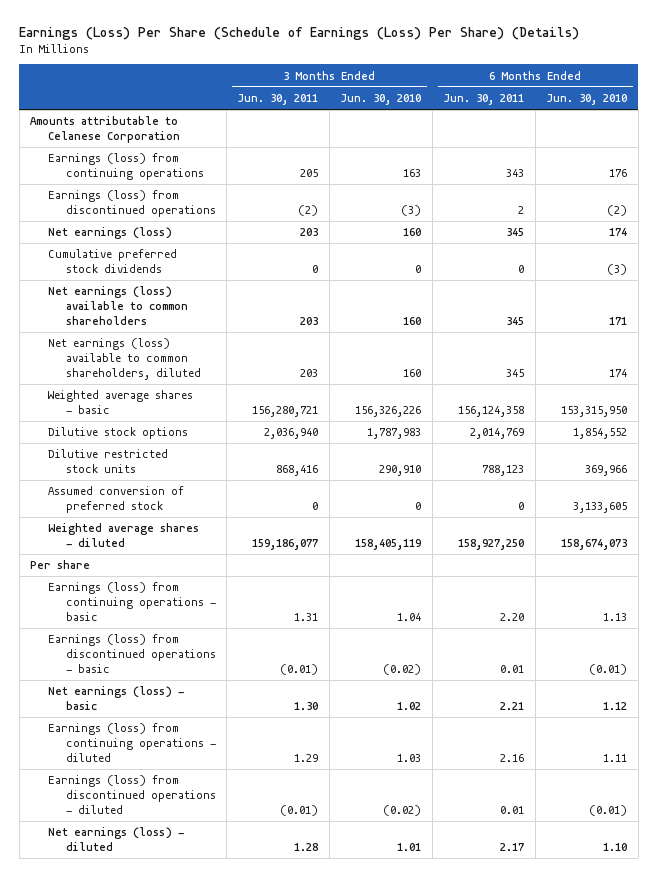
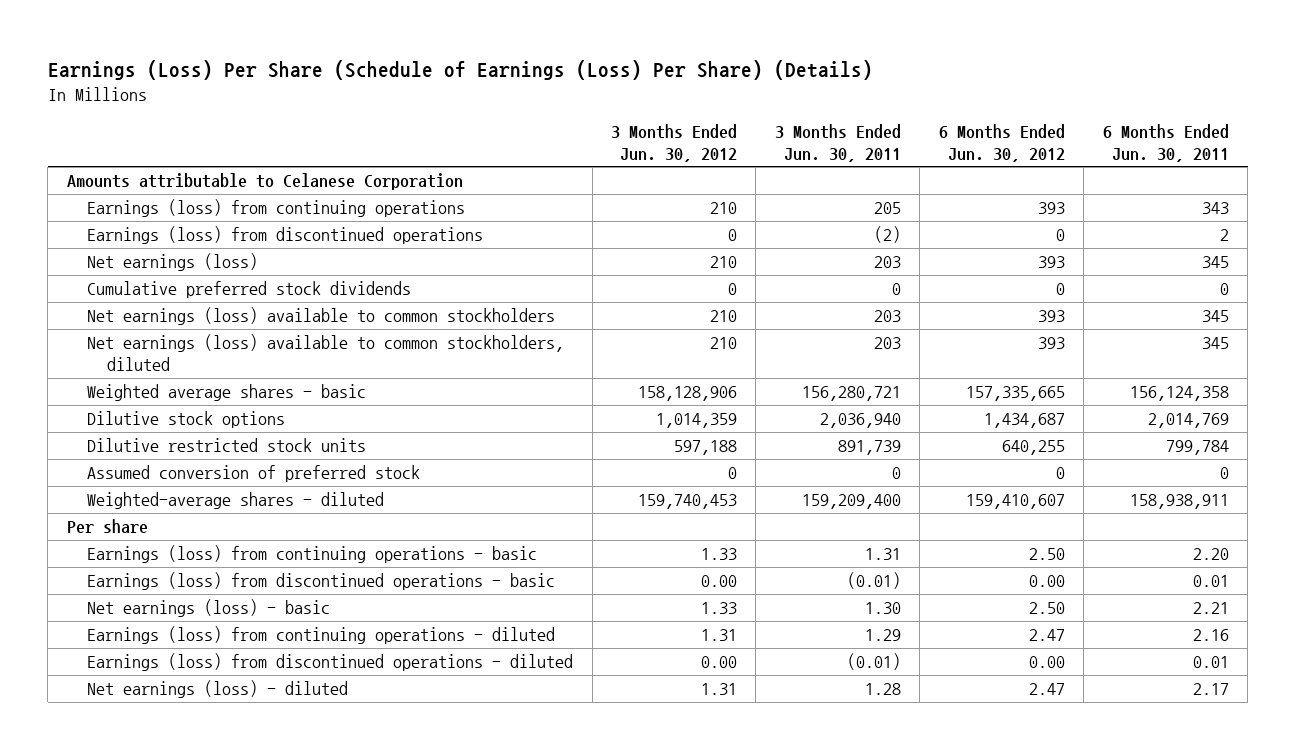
- | 3 Months Ended Jun. 30, 2011 | 3 Months Ended Jun. 30, 2010 | 6 Months Ended Jun. 30, 2011 | 6 Months Ended Jun. 30, 2010
+ | 3 Months Ended Jun. 30, 2012 | 3 Months Ended Jun. 30, 2011 | 6 Months Ended Jun. 30, 2012 | 6 Months Ended Jun. 30, 2011
- Net earnings (loss) available to common shareholders | 203 | 160 | 345 | 171
- Net earnings (loss) available to common shareholders, diluted | 203 | 160 | 345 | 174
+ Net earnings (loss) available to common stockholders | 210 | 203 | 393 | 345
+ Net earnings (loss) available to common stockholders, diluted | 210 | 203 | 393 | 345
- Dilutive restricted stock units | 868,416 | 290,910 | 788,123 | 369,966
+ Dilutive restricted stock units | 597,188 | 891,739 | 640,255 | 799,784
- Weighted average shares - diluted | 159,186,077 | 158,405,119 | 158,927,250 | 158,674,073
+ Weighted-average shares - diluted | 159,740,453 | 159,209,400 | 159,410,607 | 158,938,911

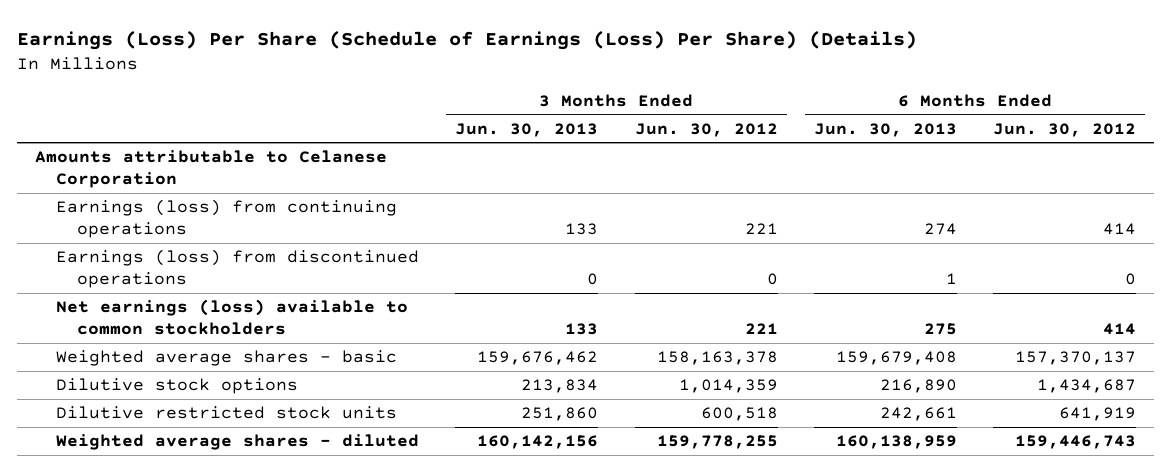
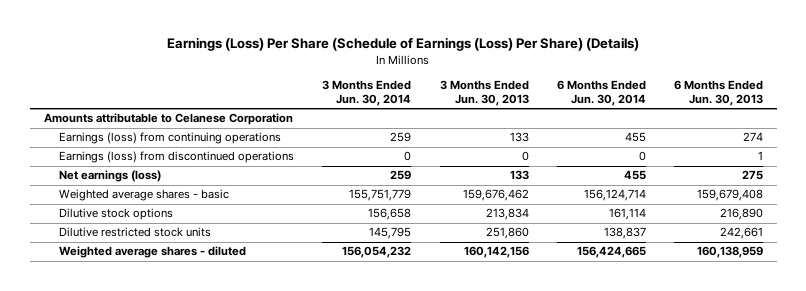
- | 3 Months Ended Jun. 30, 2013 | 3 Months Ended Jun. 30, 2012 | 6 Months Ended Jun. 30, 2013 | 6 Months Ended Jun. 30, 2012
+ | 3 Months Ended Jun. 30, 2014 | 3 Months Ended Jun. 30, 2013 | 6 Months Ended Jun. 30, 2014 | 6 Months Ended Jun. 30, 2013
- Net earnings (loss) available to common stockholders | 133 | 221 | 275 | 414
+ Net earnings (loss) | 259 | 133 | 455 | 275

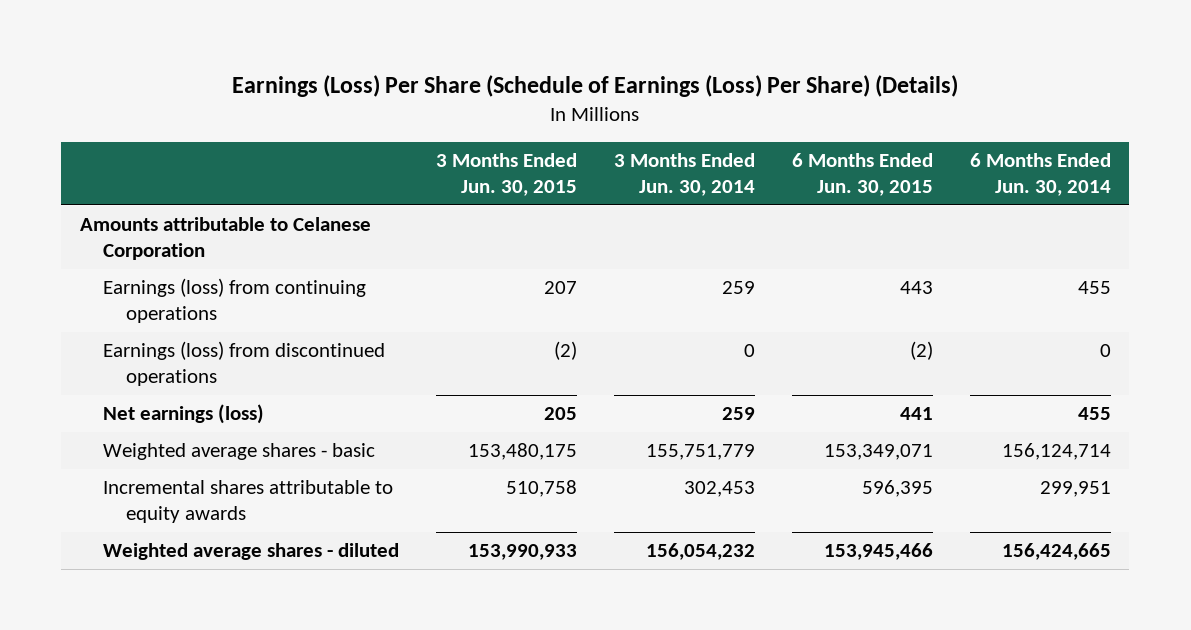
- | 3 Months Ended Jun. 30, 2014 | 3 Months Ended Jun. 30, 2013 | 6 Months Ended Jun. 30, 2014 | 6 Months Ended Jun. 30, 2013
+ | 3 Months Ended Jun. 30, 2015 | 3 Months Ended Jun. 30, 2014 | 6 Months Ended Jun. 30, 2015 | 6 Months Ended Jun. 30, 2014
- Dilutive stock options | 156,658 | 213,834 | 161,114 | 216,890
- Dilutive restricted stock units | 145,795 | 251,860 | 138,837 | 242,661
+ Incremental shares attributable to equity awards | 510,758 | 302,453 | 596,395 | 299,951

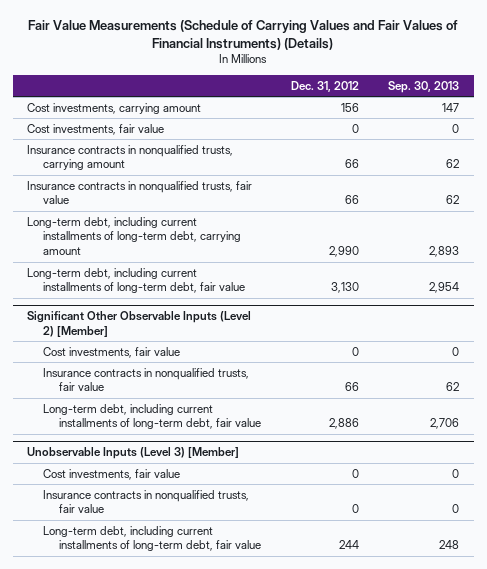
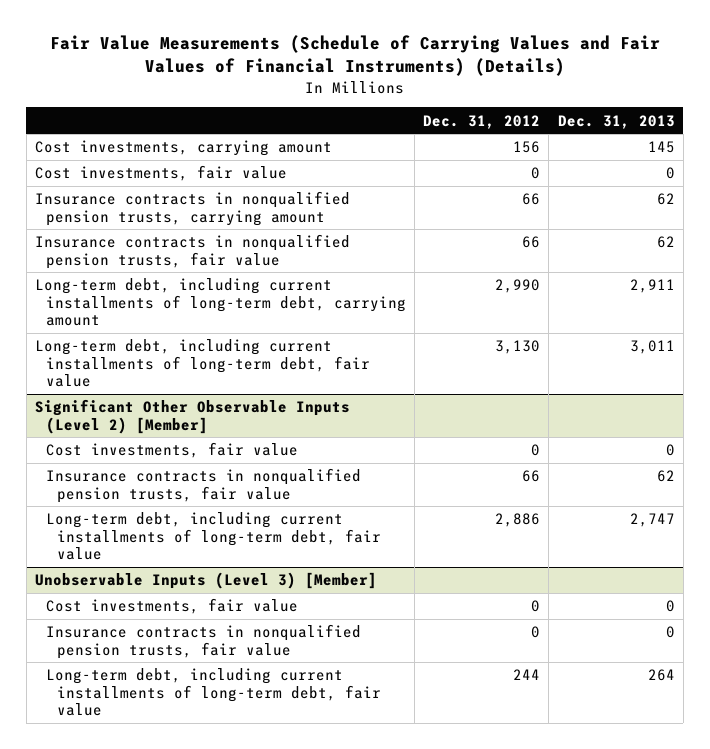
- | Dec. 31, 2012 | Sep. 30, 2013
+ | Dec. 31, 2012 | Dec. 31, 2013
- Insurance contracts in nonqualified trusts, carrying amount | 66 | 62
- Insurance contracts in nonqualified trusts, fair value | 66 | 62
+ Insurance contracts in nonqualified pension trusts, carrying amount | 66 | 62
+ Insurance contracts in nonqualified pension trusts, fair value | 66 | 62
@ Significant Other Observable Inputs (Level 2) [Member]
- Insurance contracts in nonqualified trusts, fair value | 66 | 62
+ Insurance contracts in nonqualified pension trusts, fair value | 66 | 62
@ Unobservable Inputs (Level 3) [Member]
- Insurance contracts in nonqualified trusts, fair value | 0 | 0
+ Insurance contracts in nonqualified pension trusts, fair value | 0 | 0

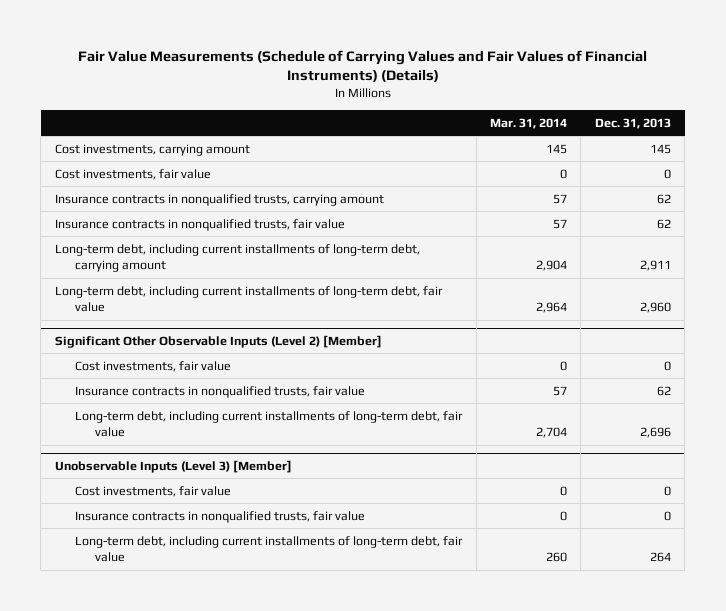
- | Dec. 31, 2012 | Dec. 31, 2013
+ | Mar. 31, 2014 | Dec. 31, 2013
- Insurance contracts in nonqualified pension trusts, carrying amount | 66 | 62
- Insurance contracts in nonqualified pension trusts, fair value | 66 | 62
+ Insurance contracts in nonqualified trusts, carrying amount | 57 | 62
+ Insurance contracts in nonqualified trusts, fair value | 57 | 62
- Long-term debt, including current installments of long-term debt, fair value | 3,130 | 3,011
+ Long-term debt, including current installments of long-term debt, fair value | 2,964 | 2,960
@ Significant Other Observable Inputs (Level 2) [Member]
- Insurance contracts in nonqualified pension trusts, fair value | 66 | 62
- Long-term debt, including current installments of long-term debt, fair value | 2,886 | 2,747
+ Insurance contracts in nonqualified trusts, fair value | 57 | 62
+ Long-term debt, including current installments of long-term debt, fair value | 2,704 | 2,696
@ Unobservable Inputs (Level 3) [Member]
- Insurance contracts in nonqualified pension trusts, fair value | 0 | 0
+ Insurance contracts in nonqualified trusts, fair value | 0 | 0

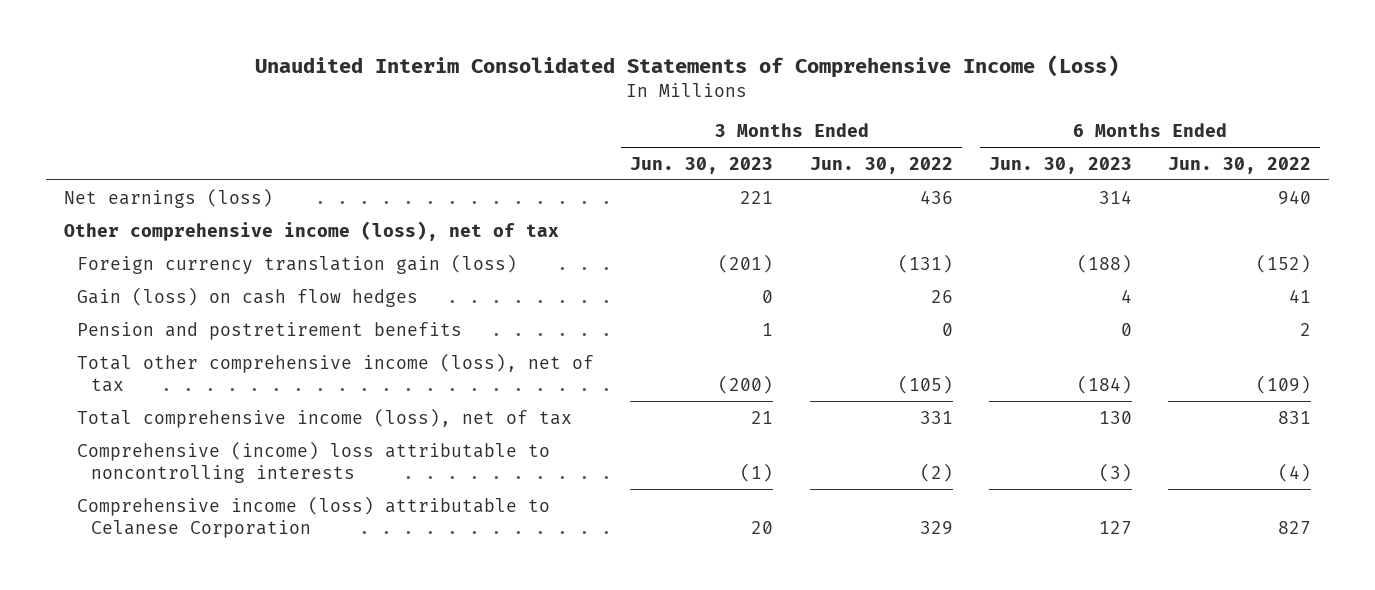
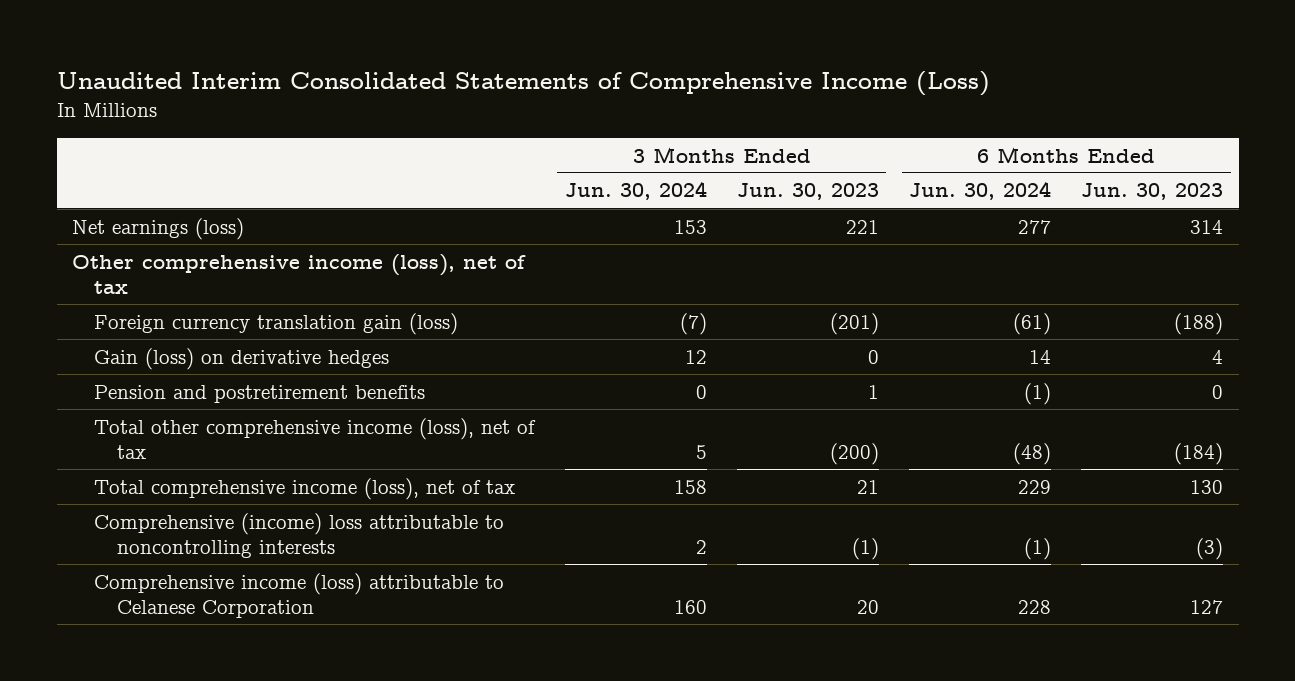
- | 3 Months Ended Jun. 30, 2023 | 3 Months Ended Jun. 30, 2022 | 6 Months Ended Jun. 30, 2023 | 6 Months Ended Jun. 30, 2022
+ | 3 Months Ended Jun. 30, 2024 | 3 Months Ended Jun. 30, 2023 | 6 Months Ended Jun. 30, 2024 | 6 Months Ended Jun. 30, 2023
- Gain (loss) on cash flow hedges | 0 | 26 | 4 | 41
+ Gain (loss) on derivative hedges | 12 | 0 | 14 | 4

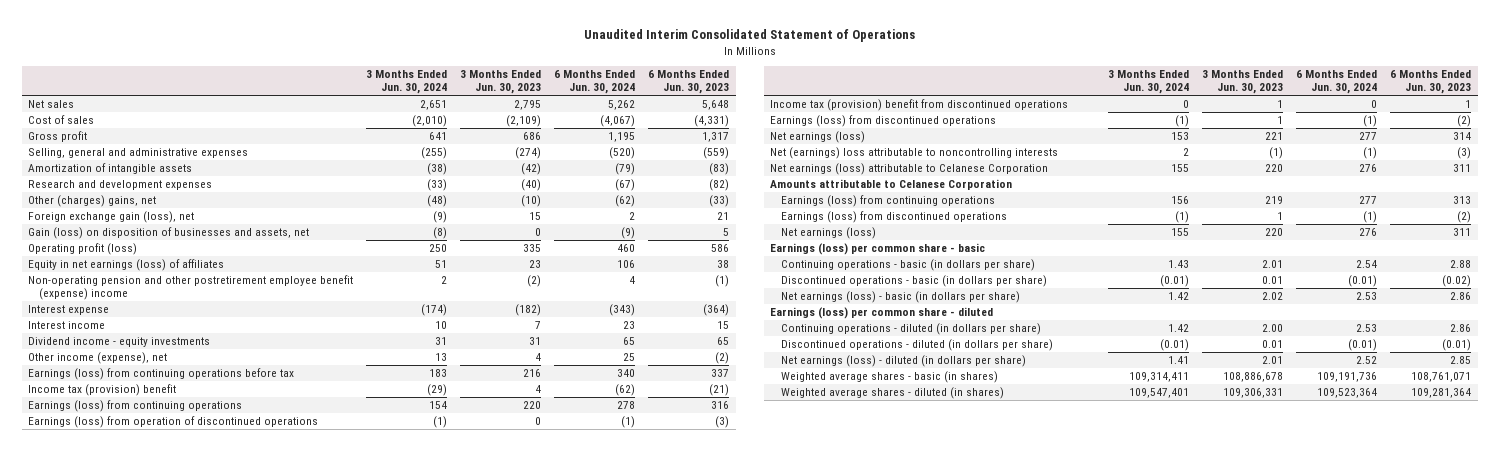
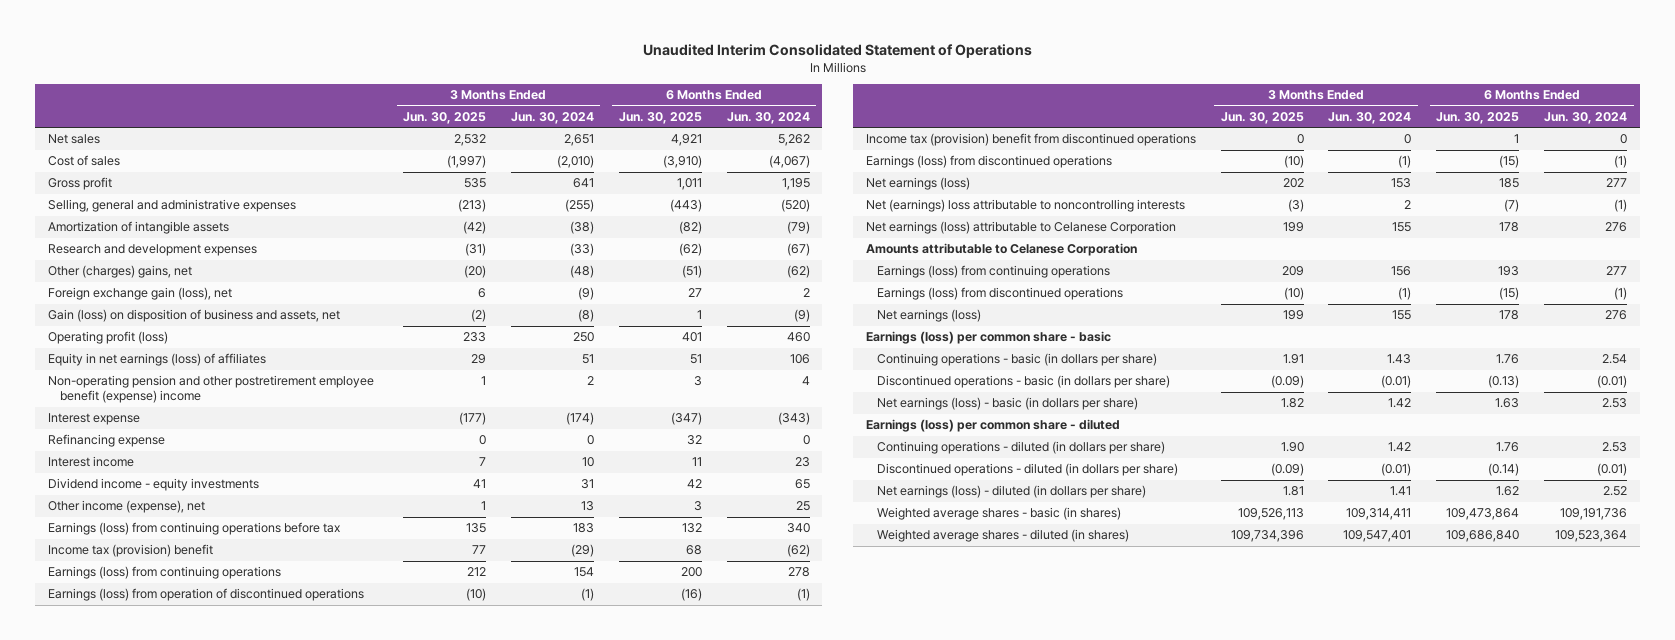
- | 3 Months Ended Jun. 30, 2024 | 3 Months Ended Jun. 30, 2023 | 6 Months Ended Jun. 30, 2024 | 6 Months Ended Jun. 30, 2023
+ | 3 Months Ended Jun. 30, 2025 | 3 Months Ended Jun. 30, 2024 | 6 Months Ended Jun. 30, 2025 | 6 Months Ended Jun. 30, 2024
- Gain (loss) on disposition of businesses and assets, net | (8) | 0 | (9) | 5
+ Gain (loss) on disposition of business and assets, net | (2) | (8) | 1 | (9)
+ Refinancing expense | 0 | 0 | 32 | 0

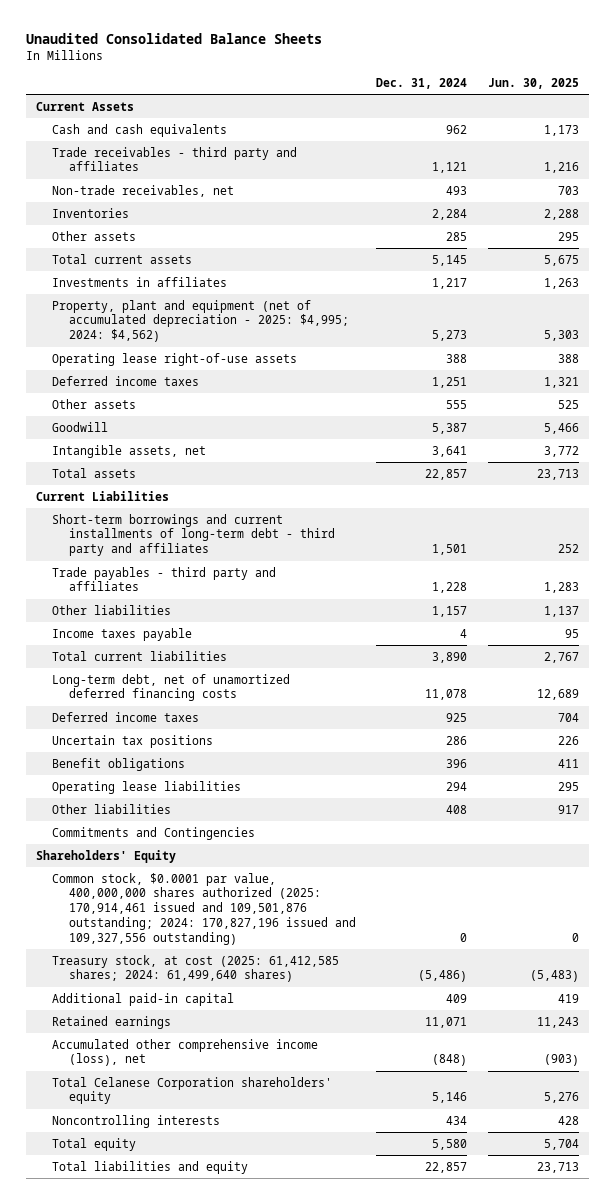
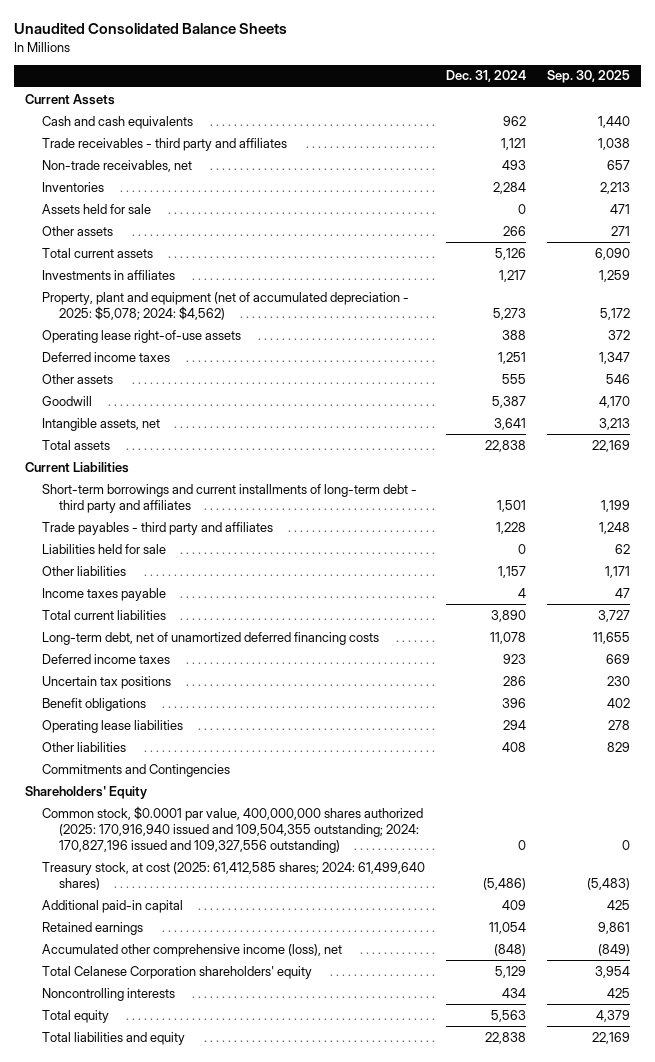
- | Dec. 31, 2024 | Jun. 30, 2025
+ | Dec. 31, 2024 | Sep. 30, 2025
- Other assets | 285 | 295
- Total current assets | 5,145 | 5,675
+ Assets held for sale | 0 | 471
+ Other assets | 266 | 271
+ Total current assets | 5,126 | 6,090
- Property, plant and equipment (net of accumulated depreciation - 2025: $4,995; 2024: $4,562) | 5,273 | 5,303
+ Property, plant and equipment (net of accumulated depreciation - 2025: $5,078; 2024: $4,562) | 5,273 | 5,172
- Total assets | 22,857 | 23,713
+ Total assets | 22,838 | 22,169
+ Liabilities held for sale | 0 | 62
- Deferred income taxes | 925 | 704
+ Deferred income taxes | 923 | 669
- Common stock, $0.0001 par value, 400,000,000 shares authorized (2025: 170,914,461 issued and 109,501,876 outstanding; 2024: 170,827,196 issued and 109,327,556 outstanding) | 0 | 0
+ Common stock, $0.0001 par value, 400,000,000 shares authorized (2025: 170,916,940 issued and 109,504,355 outstanding; 2024: 170,827,196 issued and 109,327,556 outstanding) | 0 | 0
- Retained earnings | 11,071 | 11,243
+ Retained earnings | 11,054 | 9,861
- Total Celanese Corporation shareholders' equity | 5,146 | 5,276
+ Total Celanese Corporation shareholders' equity | 5,129 | 3,954
- Total equity | 5,580 | 5,704
- Total liabilities and equity | 22,857 | 23,713
+ Total equity | 5,563 | 4,379
+ Total liabilities and equity | 22,838 | 22,169

